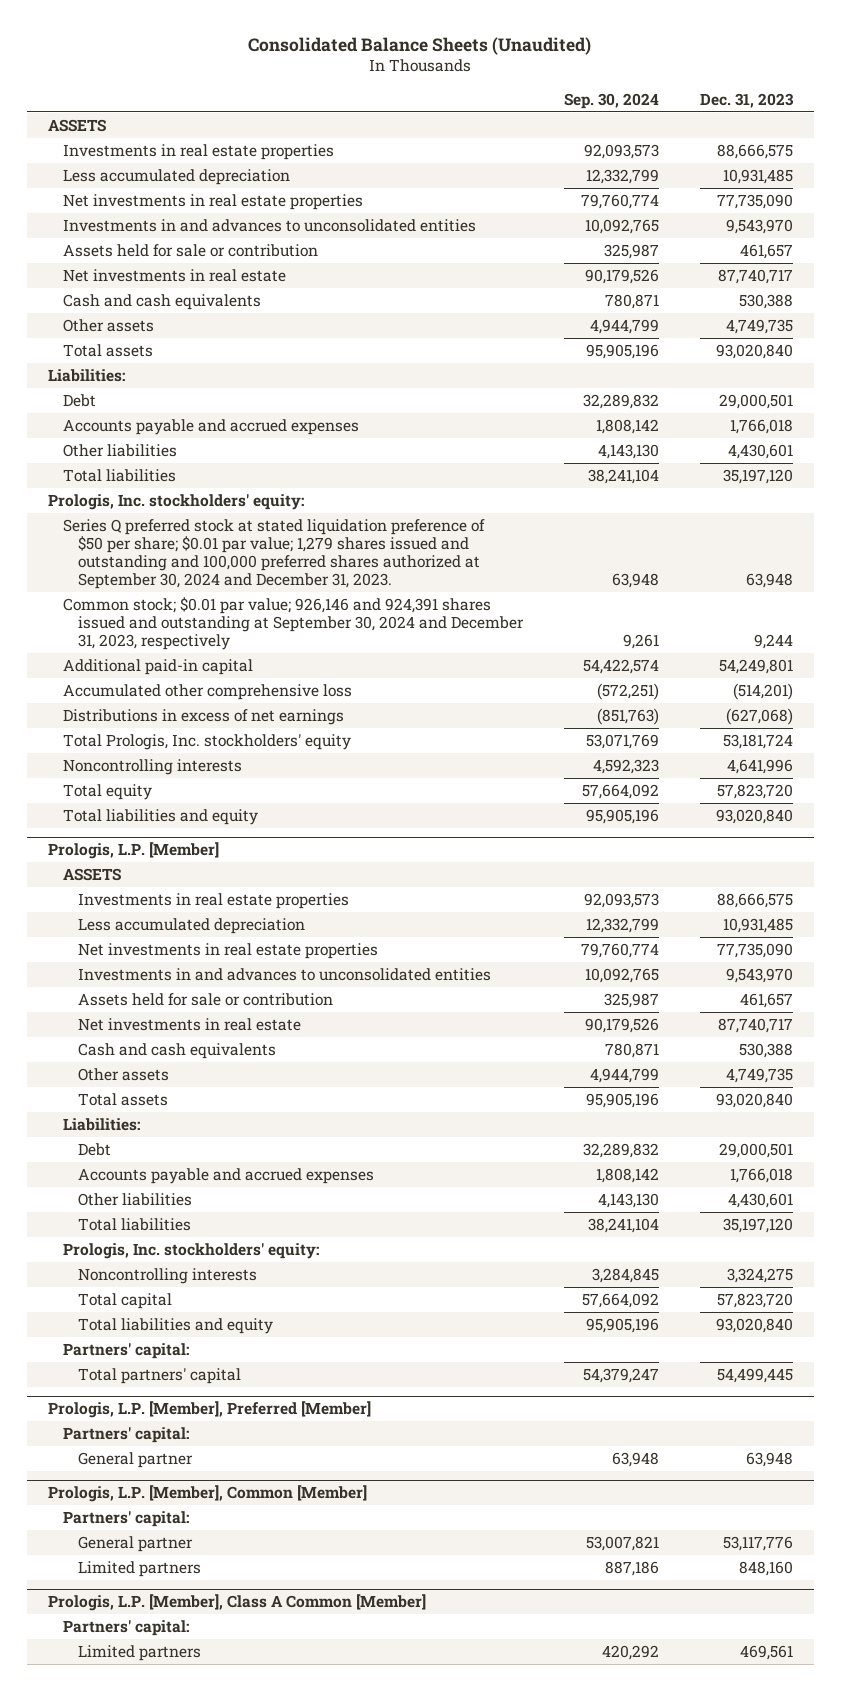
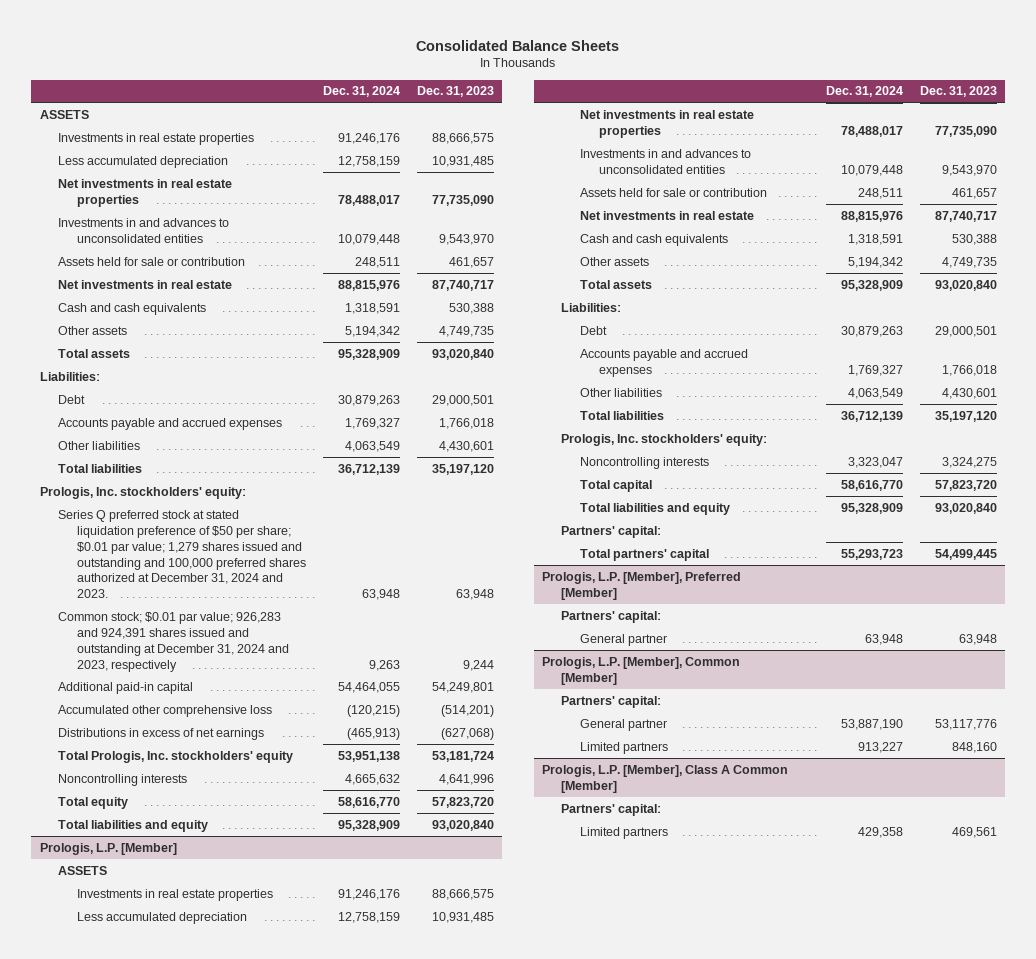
- Consolidated Balance Sheets (Unaudited)
+ Consolidated Balance Sheets
- | Sep. 30, 2024 | Dec. 31, 2023
+ | Dec. 31, 2024 | Dec. 31, 2023
- Series Q preferred stock at stated liquidation preference of $50 per share; $0.01 par value; 1,279 shares issued and outstanding and 100,000 preferred shares authorized at September 30, 2024 and December 31, 2023. | 63,948 | 63,948
- Common stock; $0.01 par value; 926,146 and 924,391 shares issued and outstanding at September 30, 2024 and December 31, 2023, respectively | 9,261 | 9,244
+ Series Q preferred stock at stated liquidation preference of $50 per share; $0.01 par value; 1,279 shares issued and outstanding and 100,000 preferred shares authorized at December 31, 2024 and 2023. | 63,948 | 63,948
+ Common stock; $0.01 par value; 926,283 and 924,391 shares issued and outstanding at December 31, 2024 and 2023, respectively | 9,263 | 9,244

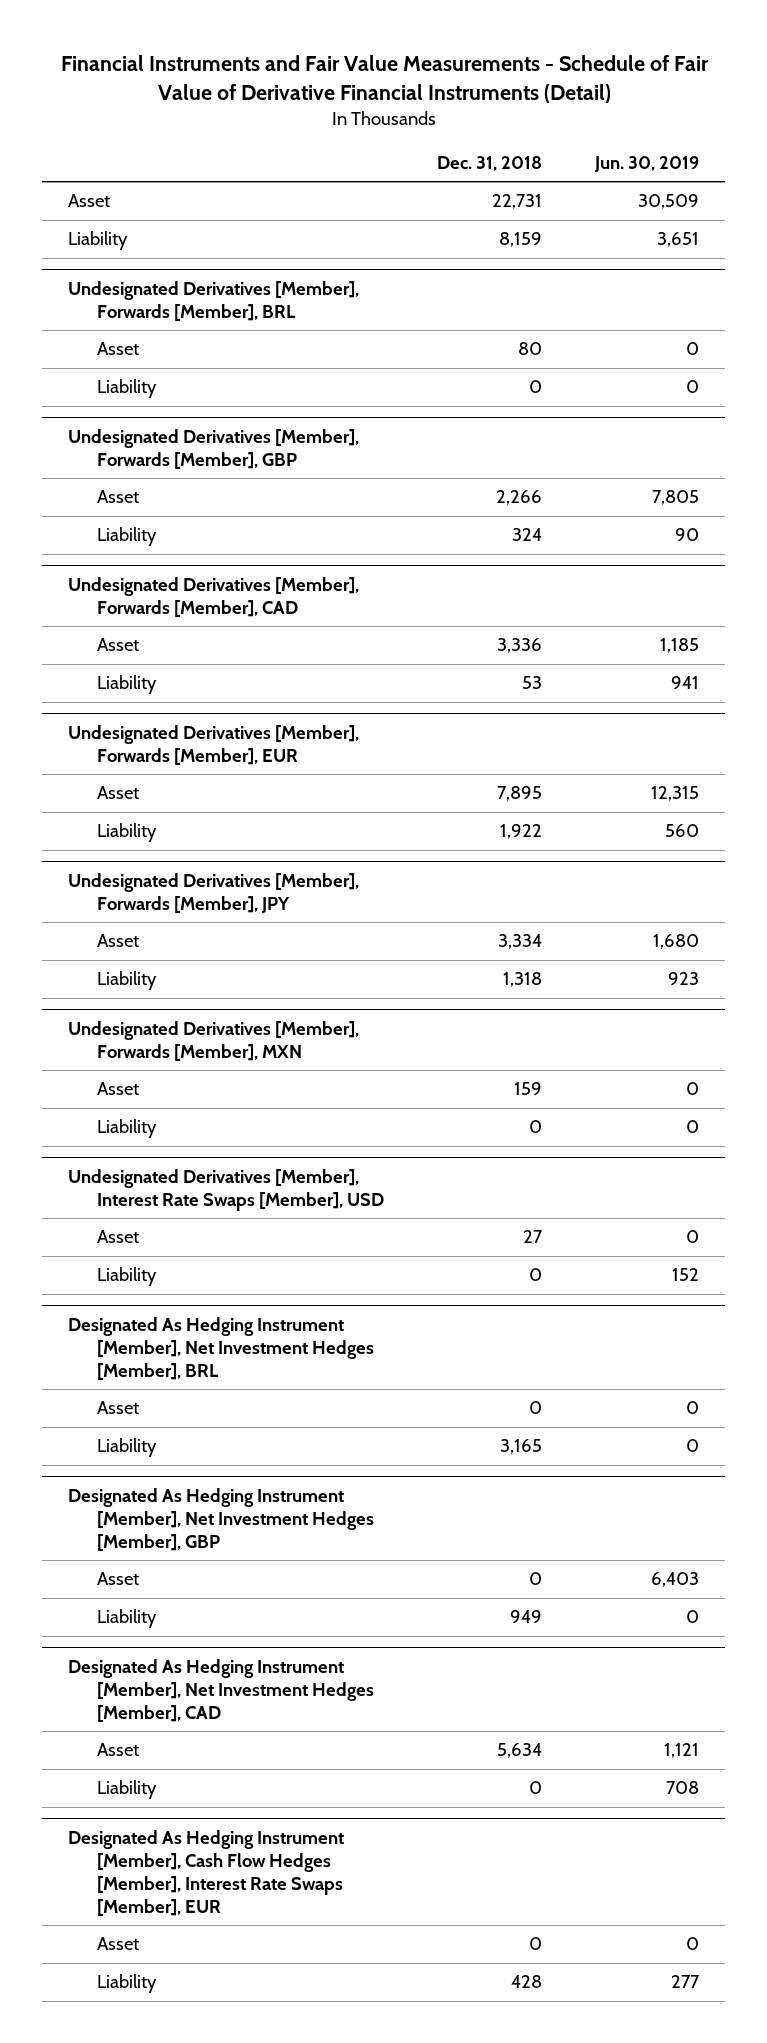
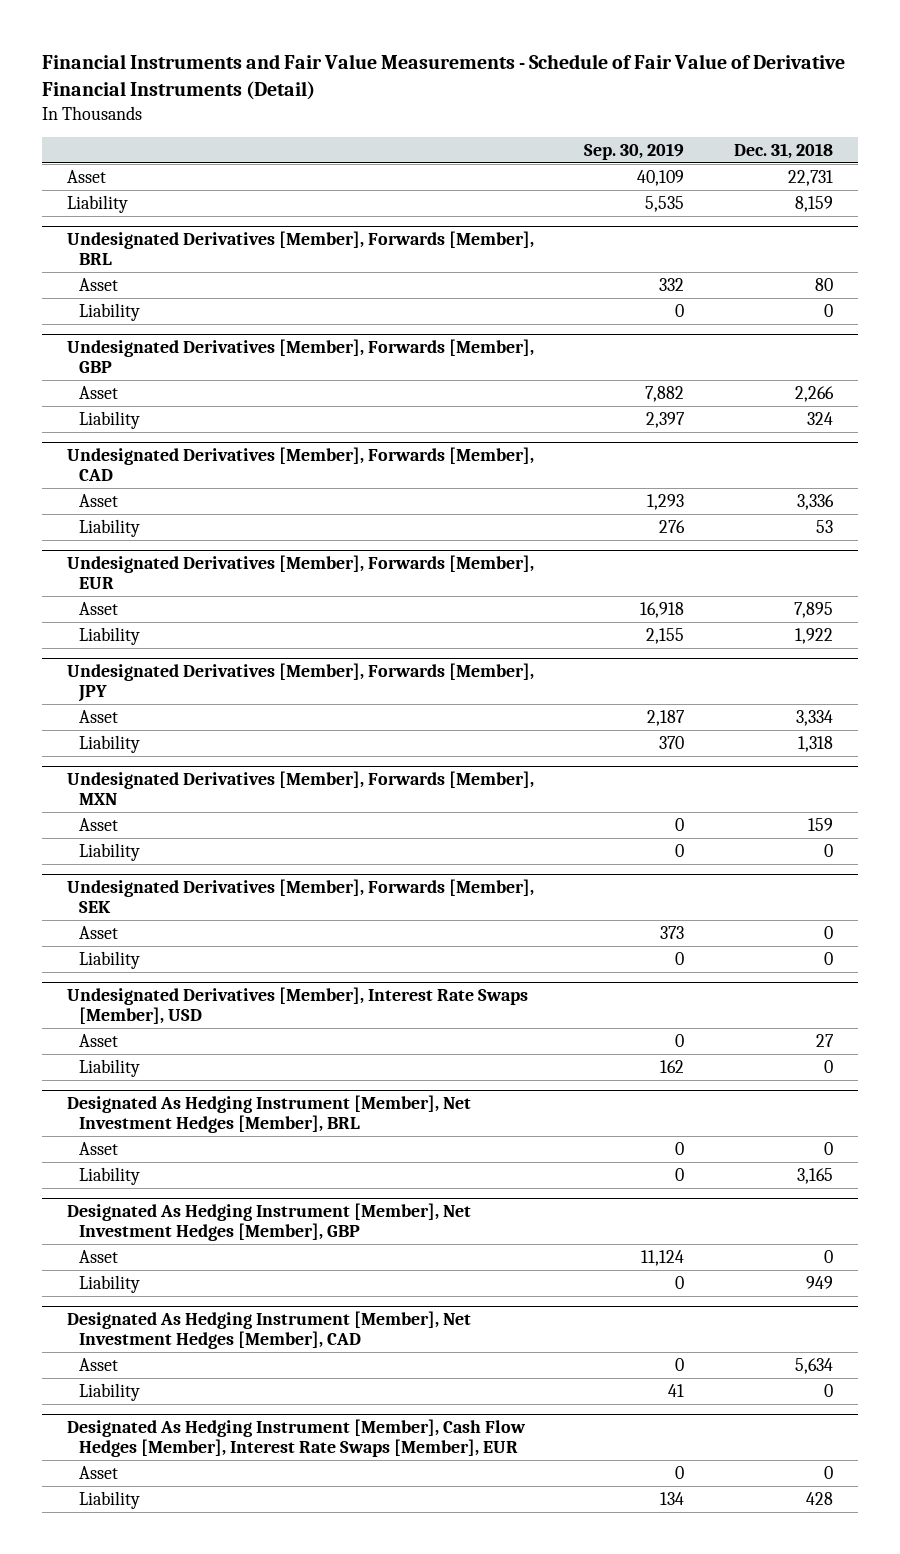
- | Dec. 31, 2018 | Jun. 30, 2019
+ | Sep. 30, 2019 | Dec. 31, 2018
+ Undesignated Derivatives [Member], Forwards [Member], SEK
+ Asset | 373 | 0
+ Liability | 0 | 0

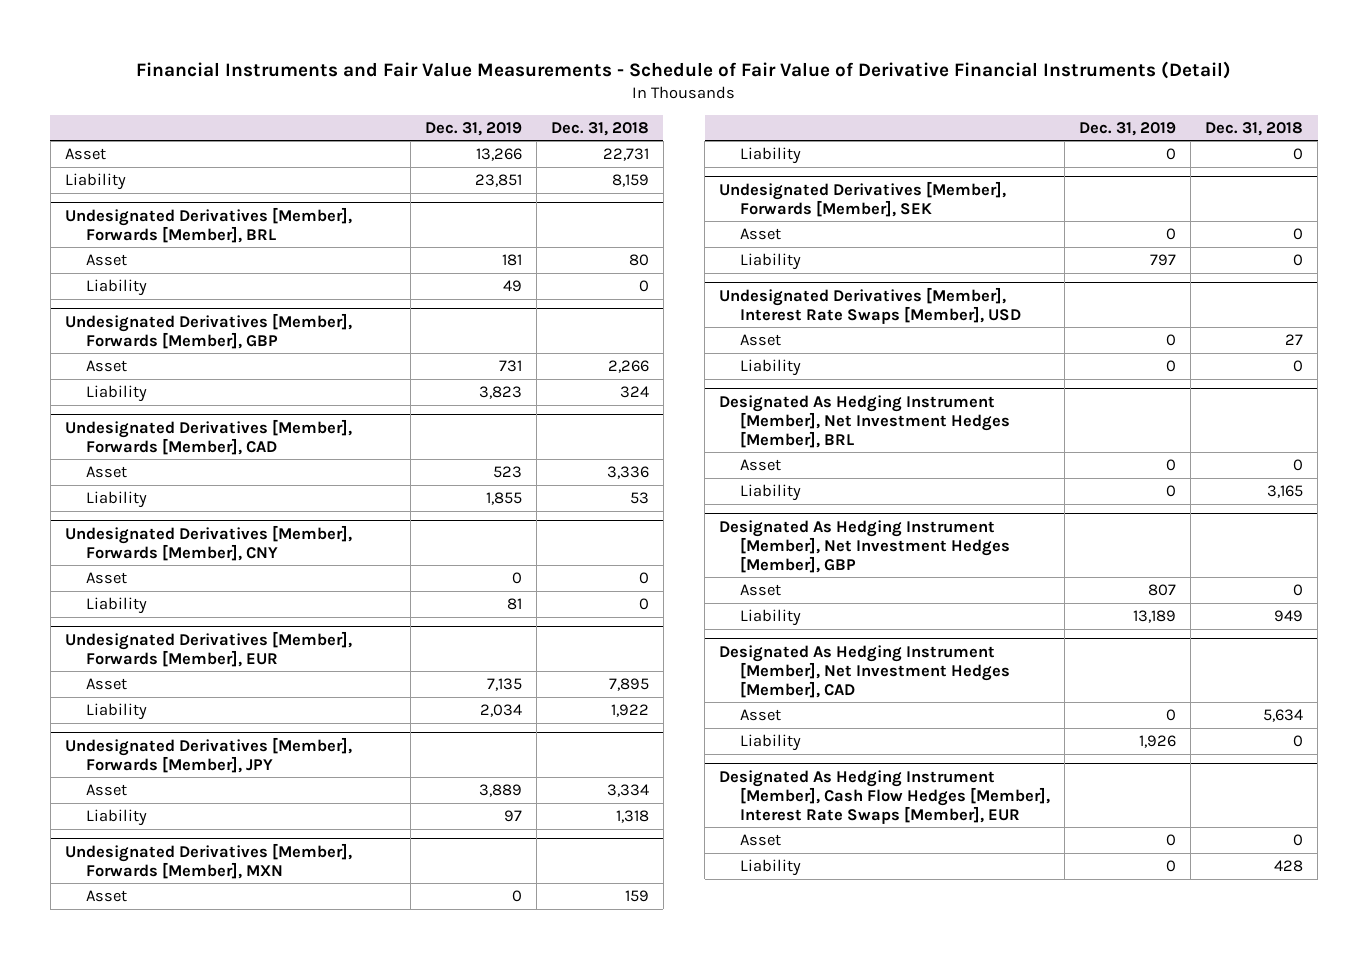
- | Sep. 30, 2019 | Dec. 31, 2018
+ | Dec. 31, 2019 | Dec. 31, 2018
+ Undesignated Derivatives [Member], Forwards [Member], CNY
+ Asset | 0 | 0
+ Liability | 81 | 0

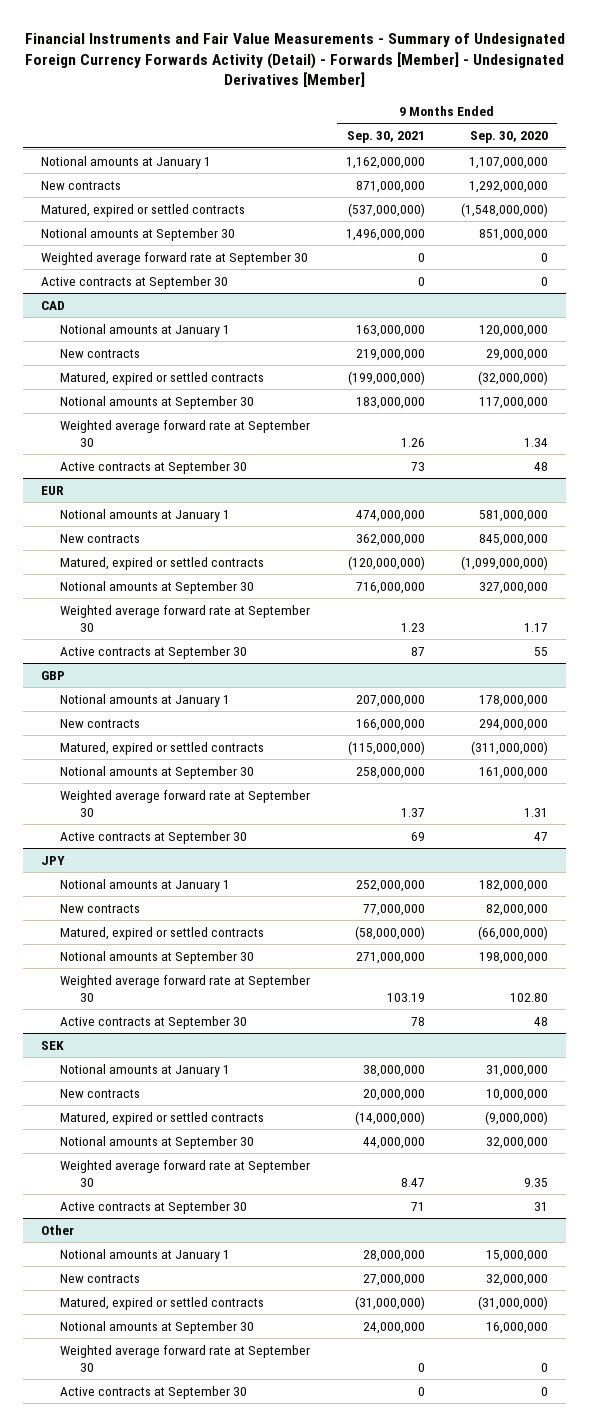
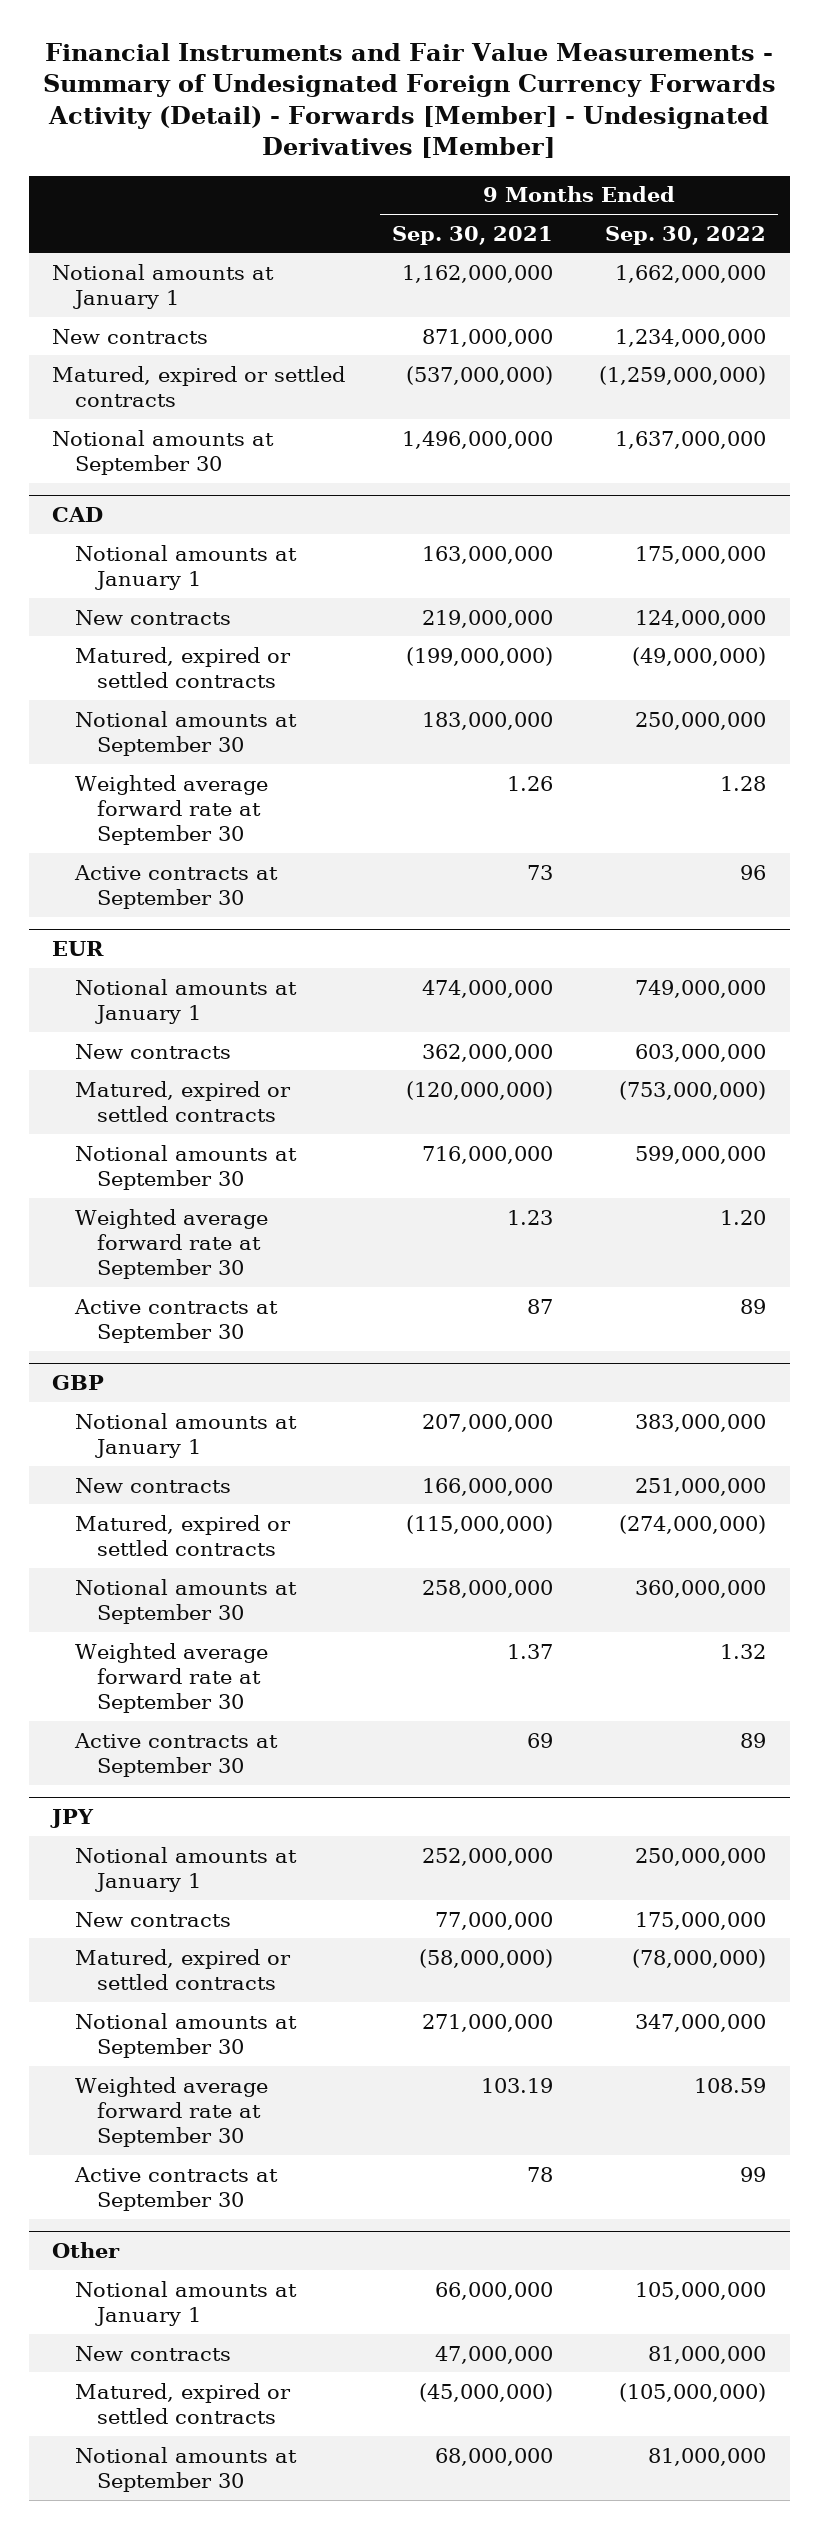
- | 9 Months Ended Sep. 30, 2021 | 9 Months Ended Sep. 30, 2020
+ | 9 Months Ended Sep. 30, 2021 | 9 Months Ended Sep. 30, 2022
- Weighted average forward rate at September 30 | 0 | 0
- Active contracts at September 30 | 0 | 0
- SEK
- Notional amounts at January 1 | 38,000,000 | 31,000,000
- New contracts | 20,000,000 | 10,000,000
- Matured, expired or settled contracts | (14,000,000) | (9,000,000)
- Notional amounts at September 30 | 44,000,000 | 32,000,000
- Weighted average forward rate at September 30 | 8.47 | 9.35
- Active contracts at September 30 | 71 | 31
@ Other
- Notional amounts at January 1 | 28,000,000 | 15,000,000
- New contracts | 27,000,000 | 32,000,000
- Matured, expired or settled contracts | (31,000,000) | (31,000,000)
- Notional amounts at September 30 | 24,000,000 | 16,000,000
- Weighted average forward rate at September 30 | 0 | 0
- Active contracts at September 30 | 0 | 0
+ Notional amounts at January 1 | 66,000,000 | 105,000,000
+ New contracts | 47,000,000 | 81,000,000
+ Matured, expired or settled contracts | (45,000,000) | (105,000,000)
+ Notional amounts at September 30 | 68,000,000 | 81,000,000

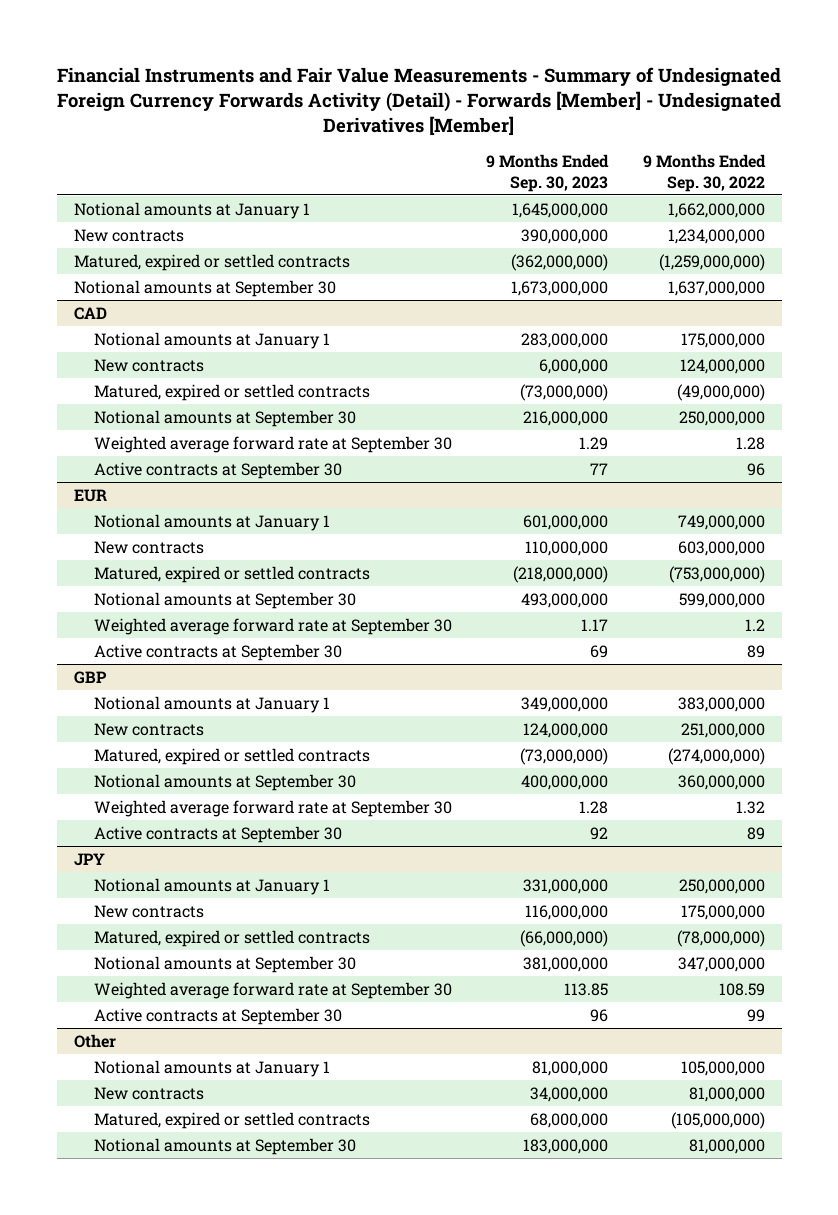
- | 9 Months Ended Sep. 30, 2021 | 9 Months Ended Sep. 30, 2022
+ | 9 Months Ended Sep. 30, 2023 | 9 Months Ended Sep. 30, 2022
@ EUR
- Weighted average forward rate at September 30 | 1.23 | 1.20
+ Weighted average forward rate at September 30 | 1.17 | 1.2

